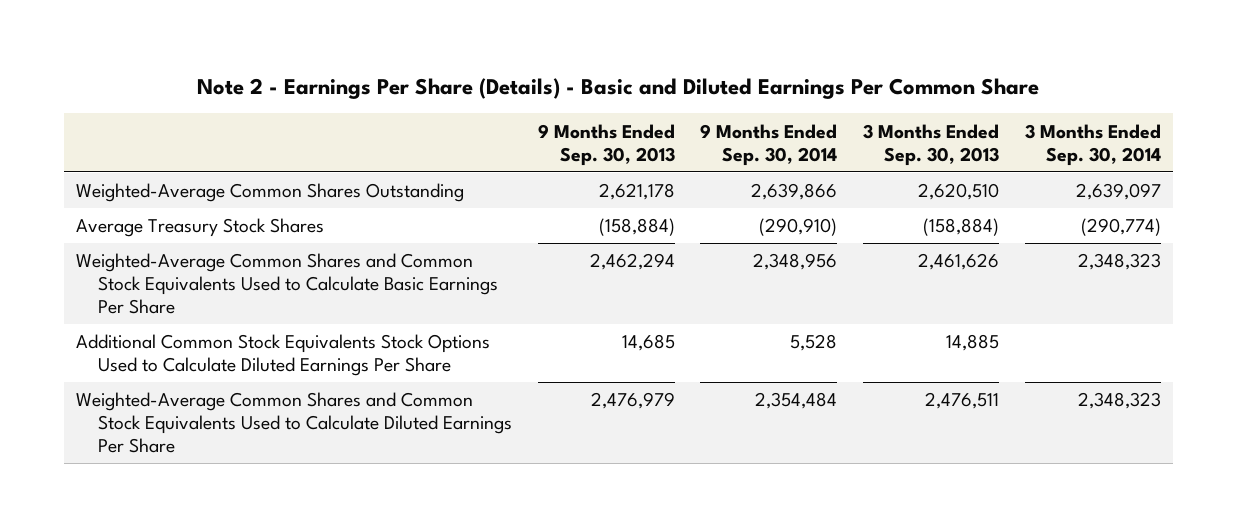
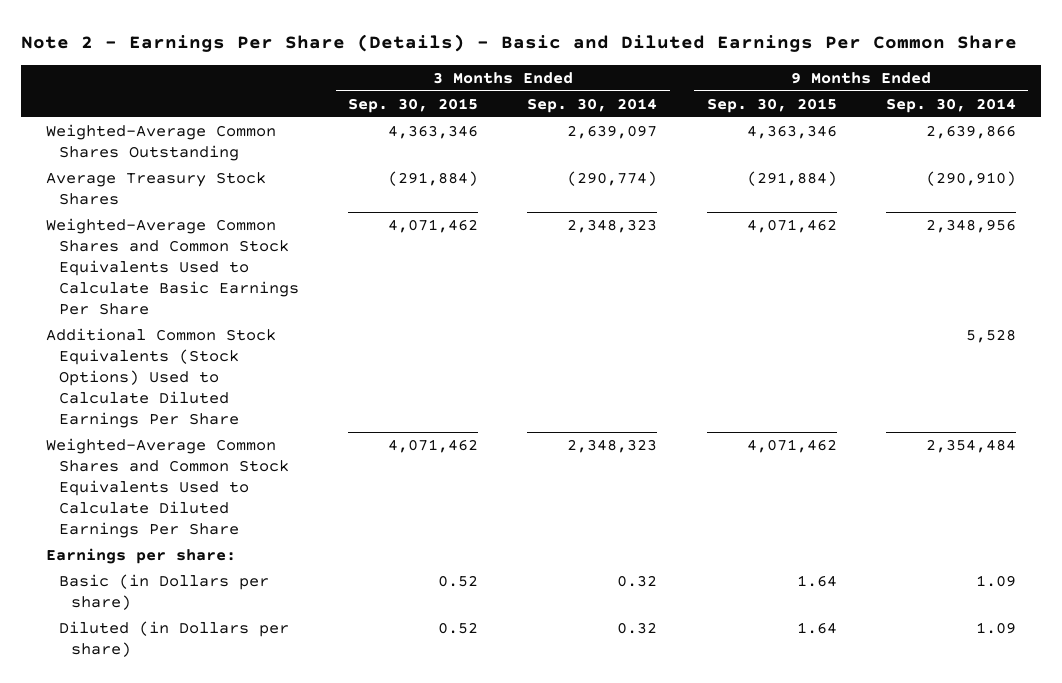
- | 9 Months Ended Sep. 30, 2013 | 9 Months Ended Sep. 30, 2014 | 3 Months Ended Sep. 30, 2013 | 3 Months Ended Sep. 30, 2014
+ | 3 Months Ended Sep. 30, 2015 | 3 Months Ended Sep. 30, 2014 | 9 Months Ended Sep. 30, 2015 | 9 Months Ended Sep. 30, 2014
- Additional Common Stock Equivalents Stock Options Used to Calculate Diluted Earnings Per Share | 14,685 | 5,528 | 14,885 |
+ Additional Common Stock Equivalents (Stock Options) Used to Calculate Diluted Earnings Per Share | | | | 5,528
+ Earnings per share:
+ Basic (in Dollars per share) | 0.52 | 0.32 | 1.64 | 1.09
+ Diluted (in Dollars per share) | 0.52 | 0.32 | 1.64 | 1.09

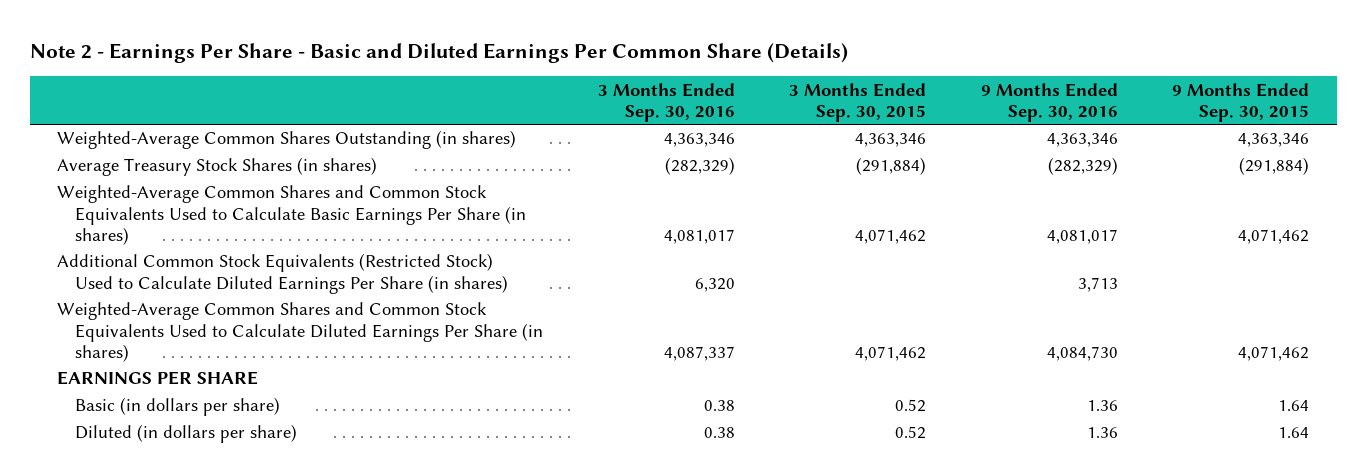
- Note 2 - Earnings Per Share (Details) - Basic and Diluted Earnings Per Common Share
+ Note 2 - Earnings Per Share - Basic and Diluted Earnings Per Common Share (Details)
- | 3 Months Ended Sep. 30, 2015 | 3 Months Ended Sep. 30, 2014 | 9 Months Ended Sep. 30, 2015 | 9 Months Ended Sep. 30, 2014
+ | 3 Months Ended Sep. 30, 2016 | 3 Months Ended Sep. 30, 2015 | 9 Months Ended Sep. 30, 2016 | 9 Months Ended Sep. 30, 2015
- Weighted-Average Common Shares Outstanding | 4,363,346 | 2,639,097 | 4,363,346 | 2,639,866
- Average Treasury Stock Shares | (291,884) | (290,774) | (291,884) | (290,910)
- Weighted-Average Common Shares and Common Stock Equivalents Used to Calculate Basic Earnings Per Share | 4,071,462 | 2,348,323 | 4,071,462 | 2,348,956
- Additional Common Stock Equivalents (Stock Options) Used to Calculate Diluted Earnings Per Share | | | | 5,528
- Weighted-Average Common Shares and Common Stock Equivalents Used to Calculate Diluted Earnings Per Share | 4,071,462 | 2,348,323 | 4,071,462 | 2,354,484
- Earnings per share:
- Basic (in Dollars per share) | 0.52 | 0.32 | 1.64 | 1.09
- Diluted (in Dollars per share) | 0.52 | 0.32 | 1.64 | 1.09
+ Weighted-Average Common Shares Outstanding (in shares) | 4,363,346 | 4,363,346 | 4,363,346 | 4,363,346
+ Average Treasury Stock Shares (in shares) | (282,329) | (291,884) | (282,329) | (291,884)
+ Weighted-Average Common Shares and Common Stock Equivalents Used to Calculate Basic Earnings Per Share (in shares) | 4,081,017 | 4,071,462 | 4,081,017 | 4,071,462
+ Additional Common Stock Equivalents (Restricted Stock) Used to Calculate Diluted Earnings Per Share (in shares) | 6,320 | | 3,713 |
+ Weighted-Average Common Shares and Common Stock Equivalents Used to Calculate Diluted Earnings Per Share (in shares) | 4,087,337 | 4,071,462 | 4,084,730 | 4,071,462
+ EARNINGS PER SHARE
+ Basic (in dollars per share) | 0.38 | 0.52 | 1.36 | 1.64
+ Diluted (in dollars per share) | 0.38 | 0.52 | 1.36 | 1.64

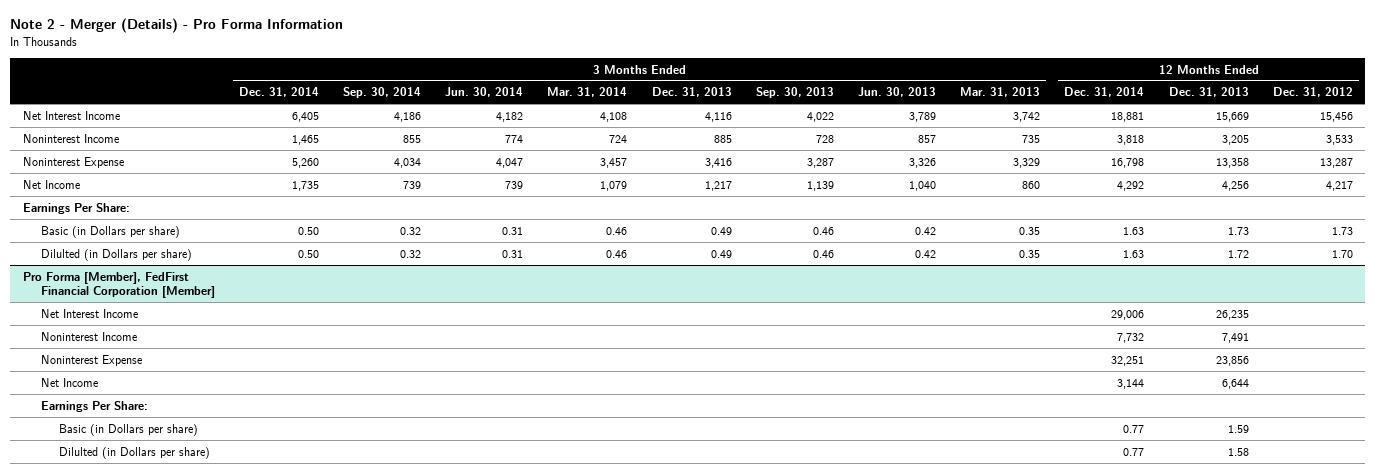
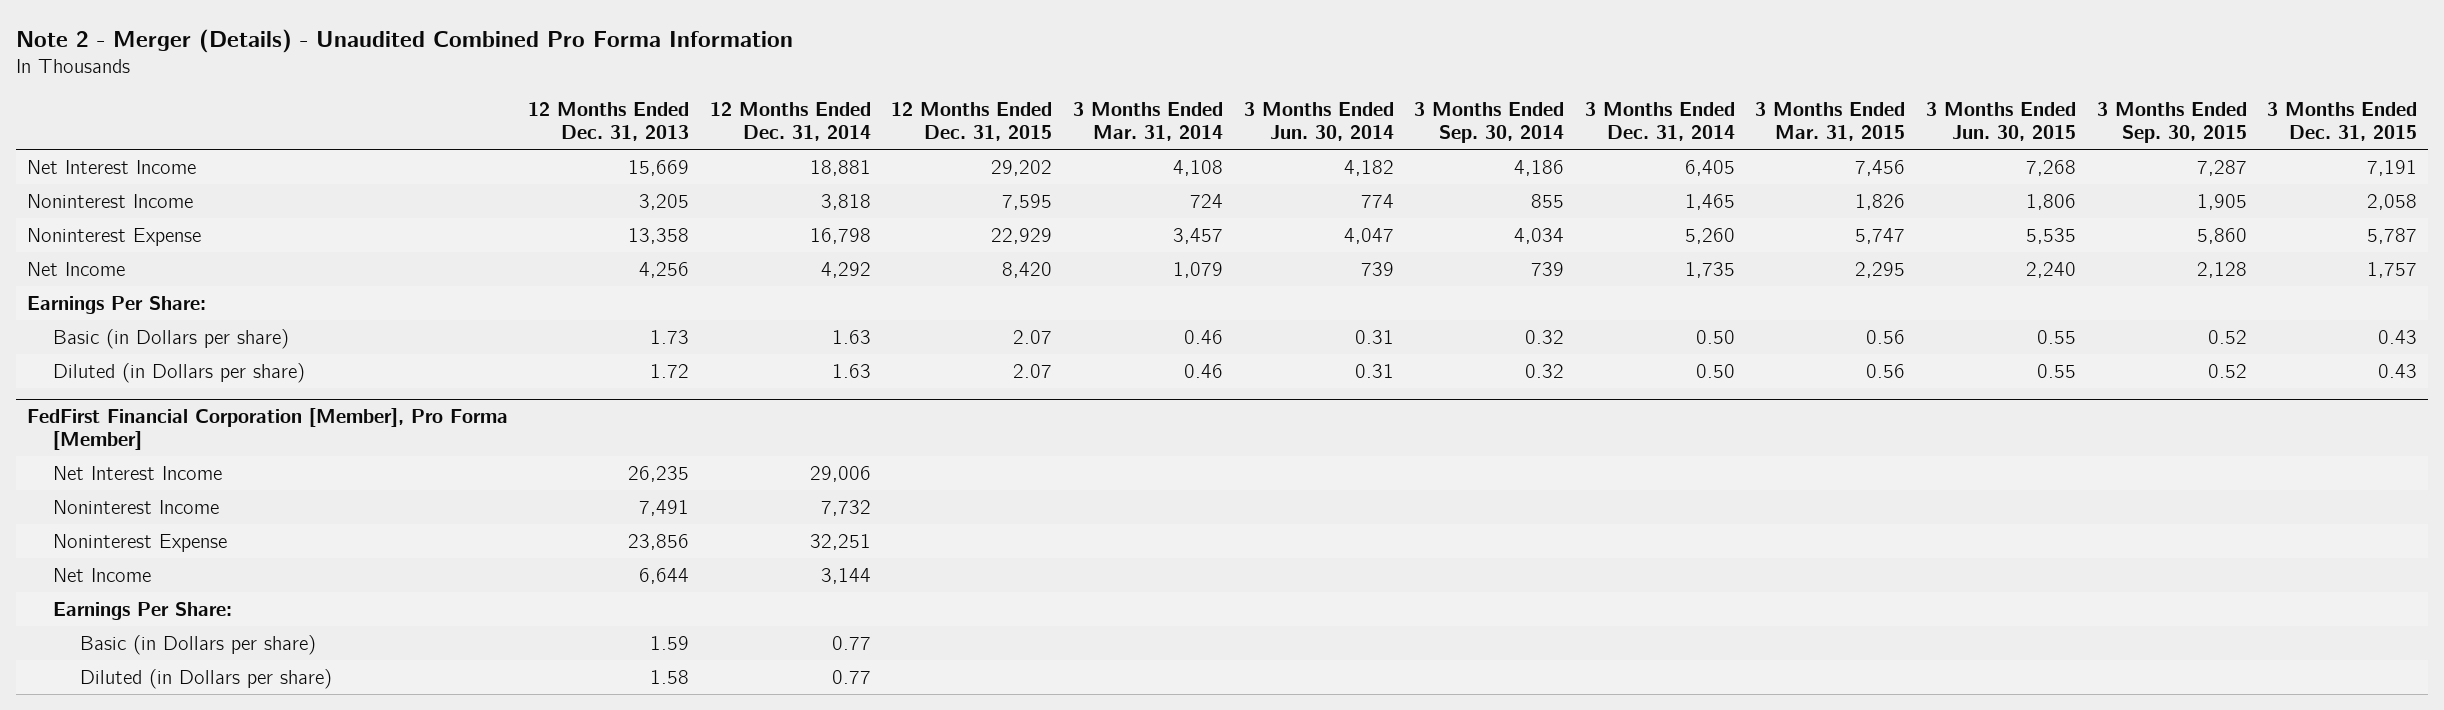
- Note 2 - Merger (Details) - Pro Forma Information
+ Note 2 - Merger (Details) - Unaudited Combined Pro Forma Information
- | 3 Months Ended Dec. 31, 2014 | 3 Months Ended Sep. 30, 2014 | 3 Months Ended Jun. 30, 2014 | 3 Months Ended Mar. 31, 2014 | 3 Months Ended Dec. 31, 2013 | 3 Months Ended Sep. 30, 2013 | 3 Months Ended Jun. 30, 2013 | 3 Months Ended Mar. 31, 2013 | 12 Months Ended Dec. 31, 2014 | 12 Months Ended Dec. 31, 2013 | 12 Months Ended Dec. 31, 2012
+ | 12 Months Ended Dec. 31, 2013 | 12 Months Ended Dec. 31, 2014 | 12 Months Ended Dec. 31, 2015 | 3 Months Ended Mar. 31, 2014 | 3 Months Ended Jun. 30, 2014 | 3 Months Ended Sep. 30, 2014 | 3 Months Ended Dec. 31, 2014 | 3 Months Ended Mar. 31, 2015 | 3 Months Ended Jun. 30, 2015 | 3 Months Ended Sep. 30, 2015 | 3 Months Ended Dec. 31, 2015
- Dilulted (in Dollars per share) | 0.50 | 0.32 | 0.31 | 0.46 | 0.49 | 0.46 | 0.42 | 0.35 | 1.63 | 1.72 | 1.70
- Pro Forma [Member], FedFirst Financial Corporation [Member]
+ Diluted (in Dollars per share) | 1.72 | 1.63 | 2.07 | 0.46 | 0.31 | 0.32 | 0.50 | 0.56 | 0.55 | 0.52 | 0.43
+ FedFirst Financial Corporation [Member], Pro Forma [Member]
- Dilulted (in Dollars per share) | | | | | | | | | 0.77 | 1.58 |
+ Diluted (in Dollars per share) | 1.58 | 0.77 | | | | | | | | |

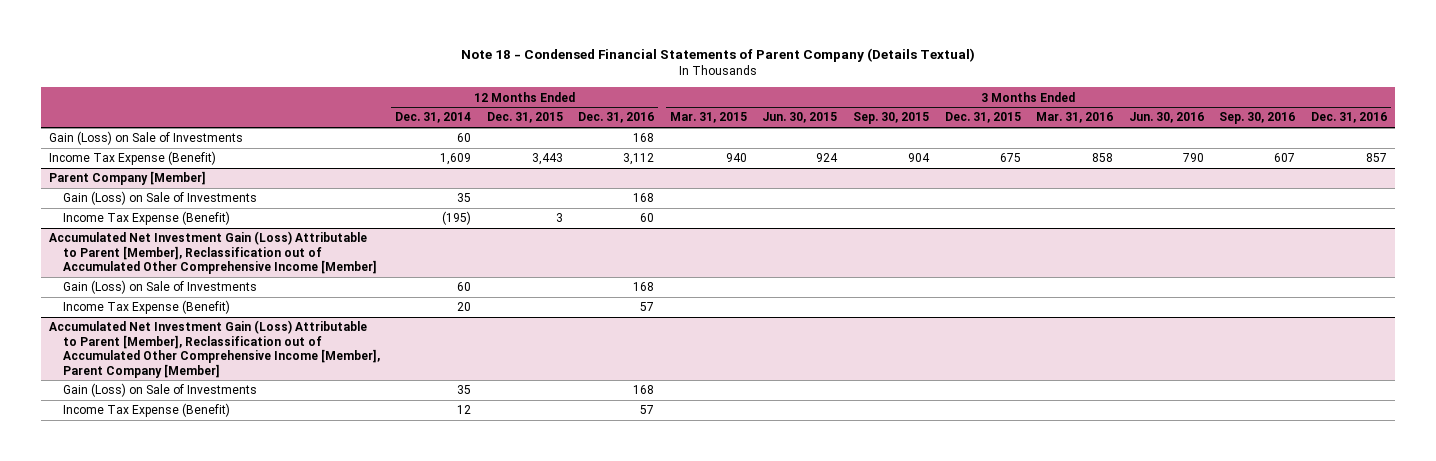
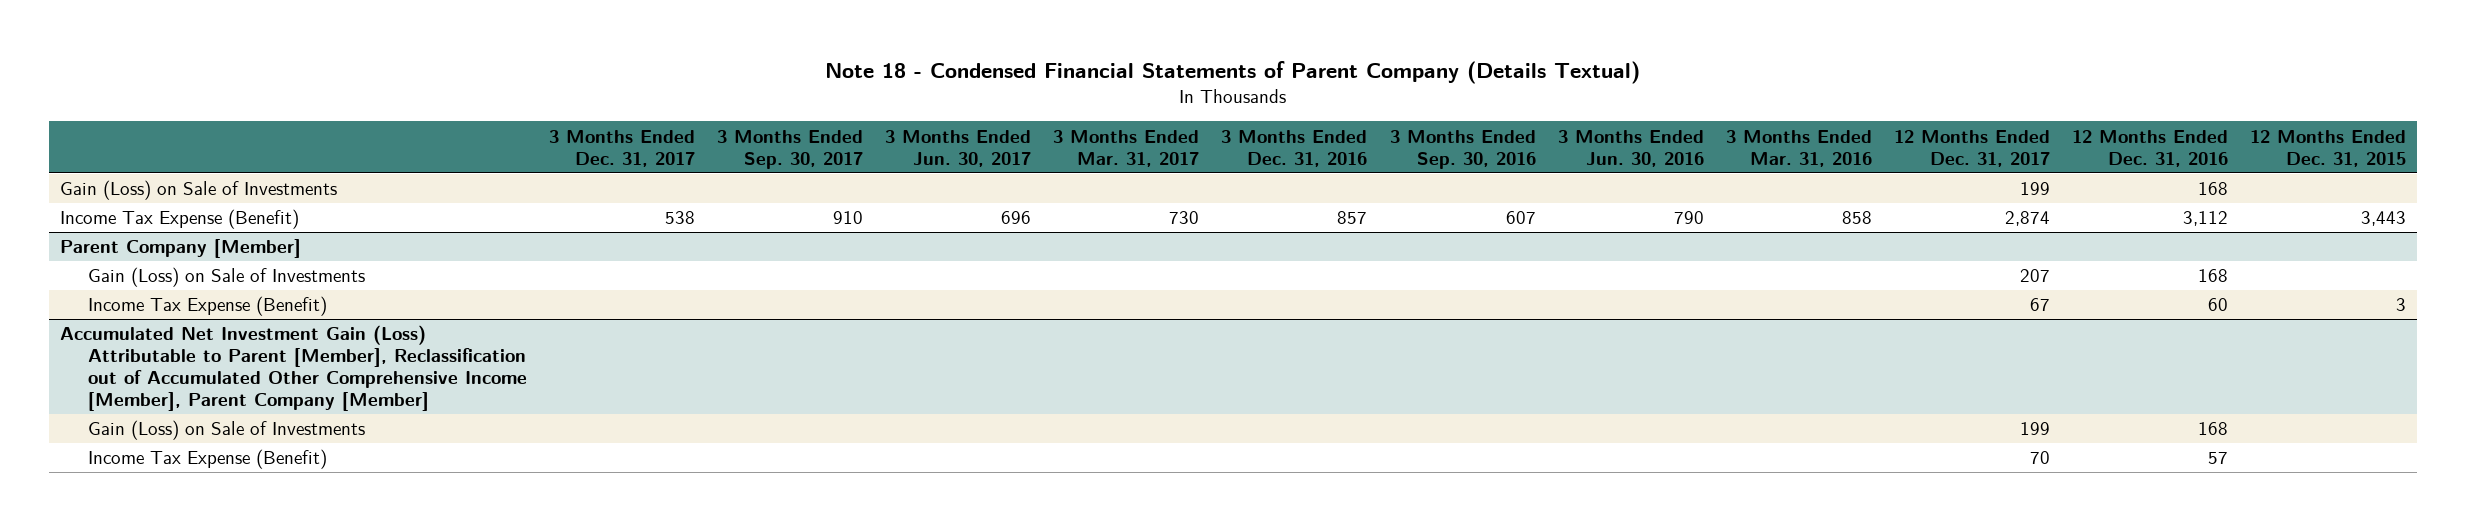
- | 12 Months Ended Dec. 31, 2014 | 12 Months Ended Dec. 31, 2015 | 12 Months Ended Dec. 31, 2016 | 3 Months Ended Mar. 31, 2015 | 3 Months Ended Jun. 30, 2015 | 3 Months Ended Sep. 30, 2015 | 3 Months Ended Dec. 31, 2015 | 3 Months Ended Mar. 31, 2016 | 3 Months Ended Jun. 30, 2016 | 3 Months Ended Sep. 30, 2016 | 3 Months Ended Dec. 31, 2016
+ | 3 Months Ended Dec. 31, 2017 | 3 Months Ended Sep. 30, 2017 | 3 Months Ended Jun. 30, 2017 | 3 Months Ended Mar. 31, 2017 | 3 Months Ended Dec. 31, 2016 | 3 Months Ended Sep. 30, 2016 | 3 Months Ended Jun. 30, 2016 | 3 Months Ended Mar. 31, 2016 | 12 Months Ended Dec. 31, 2017 | 12 Months Ended Dec. 31, 2016 | 12 Months Ended Dec. 31, 2015
- Accumulated Net Investment Gain (Loss) Attributable to Parent [Member], Reclassification out of Accumulated Other Comprehensive Income [Member]
- Gain (Loss) on Sale of Investments | 60 | | 168 | | | | | | | |
- Income Tax Expense (Benefit) | 20 | | 57 | | | | | | | |

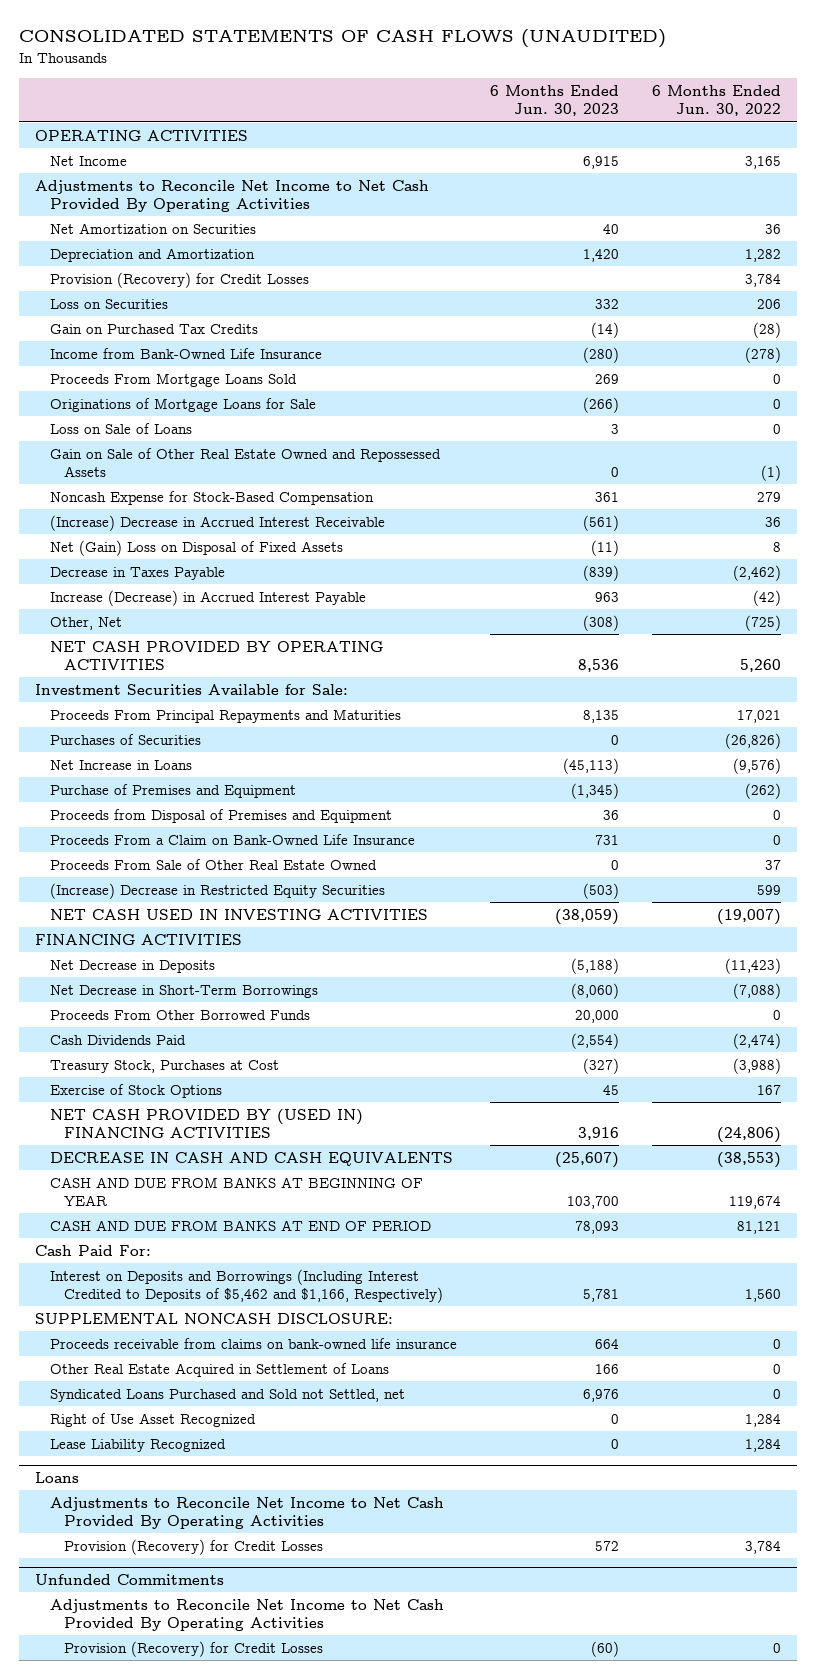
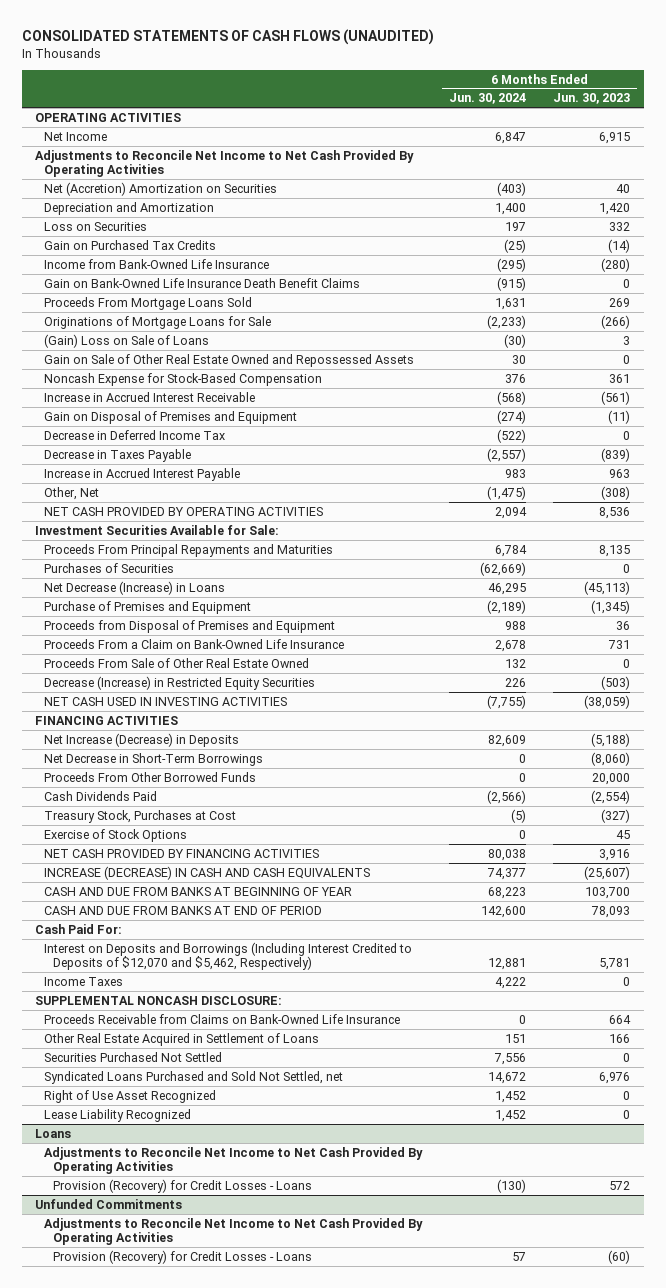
- | 6 Months Ended Jun. 30, 2023 | 6 Months Ended Jun. 30, 2022
+ | 6 Months Ended Jun. 30, 2024 | 6 Months Ended Jun. 30, 2023
- Net Amortization on Securities | 40 | 36
+ Net (Accretion) Amortization on Securities | (403) | 40
- Provision (Recovery) for Credit Losses | | 3,784
+ Gain on Bank-Owned Life Insurance Death Benefit Claims | (915) | 0
- Loss on Sale of Loans | 3 | 0
+ (Gain) Loss on Sale of Loans | (30) | 3
- (Increase) Decrease in Accrued Interest Receivable | (561) | 36
- Net (Gain) Loss on Disposal of Fixed Assets | (11) | 8
+ Increase in Accrued Interest Receivable | (568) | (561)
+ Gain on Disposal of Premises and Equipment | (274) | (11)
+ Decrease in Deferred Income Tax | (522) | 0
- Increase (Decrease) in Accrued Interest Payable | 963 | (42)
+ Increase in Accrued Interest Payable | 983 | 963
- Net Increase in Loans | (45,113) | (9,576)
+ Net Decrease (Increase) in Loans | 46,295 | (45,113)
- (Increase) Decrease in Restricted Equity Securities | (503) | 599
+ Decrease (Increase) in Restricted Equity Securities | 226 | (503)
- Net Decrease in Deposits | (5,188) | (11,423)
+ Net Increase (Decrease) in Deposits | 82,609 | (5,188)
- NET CASH PROVIDED BY (USED IN) FINANCING ACTIVITIES | 3,916 | (24,806)
- DECREASE IN CASH AND CASH EQUIVALENTS | (25,607) | (38,553)
+ NET CASH PROVIDED BY FINANCING ACTIVITIES | 80,038 | 3,916
+ INCREASE (DECREASE) IN CASH AND CASH EQUIVALENTS | 74,377 | (25,607)
- Interest on Deposits and Borrowings (Including Interest Credited to Deposits of $5,462 and $1,166, Respectively) | 5,781 | 1,560
+ Interest on Deposits and Borrowings (Including Interest Credited to Deposits of $12,070 and $5,462, Respectively) | 12,881 | 5,781
+ Income Taxes | 4,222 | 0
- Proceeds receivable from claims on bank-owned life insurance | 664 | 0
+ Proceeds Receivable from Claims on Bank-Owned Life Insurance | 0 | 664
- Syndicated Loans Purchased and Sold not Settled, net | 6,976 | 0
+ Securities Purchased Not Settled | 7,556 | 0
+ Syndicated Loans Purchased and Sold Not Settled, net | 14,672 | 6,976
@ Loans
- Provision (Recovery) for Credit Losses | 572 | 3,784
+ Provision (Recovery) for Credit Losses - Loans | (130) | 572
@ Unfunded Commitments
- Provision (Recovery) for Credit Losses | (60) | 0
+ Provision (Recovery) for Credit Losses - Loans | 57 | (60)

